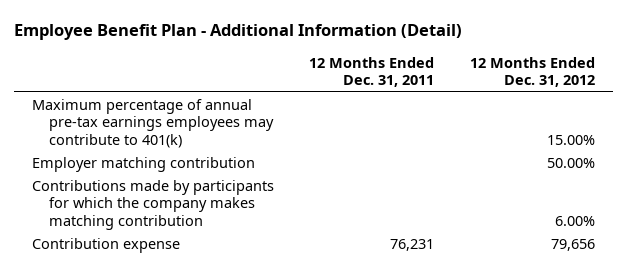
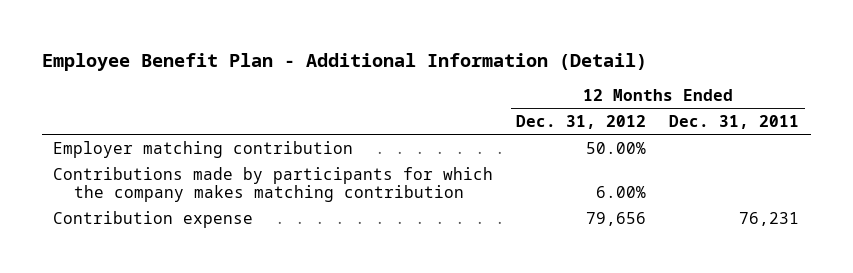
- | 12 Months Ended Dec. 31, 2011 | 12 Months Ended Dec. 31, 2012
+ | 12 Months Ended Dec. 31, 2012 | 12 Months Ended Dec. 31, 2011
- Maximum percentage of annual pre-tax earnings employees may contribute to 401(k) | | 15.00%

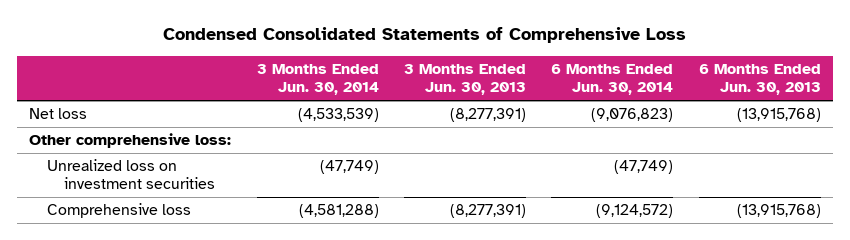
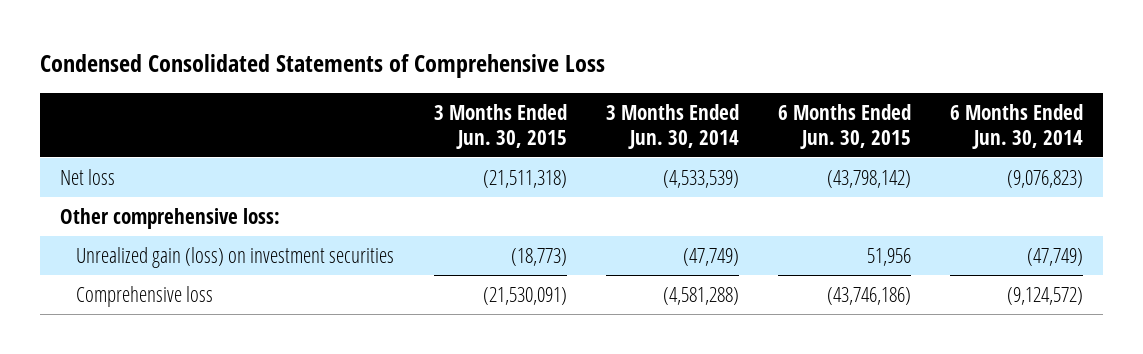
- | 3 Months Ended Jun. 30, 2014 | 3 Months Ended Jun. 30, 2013 | 6 Months Ended Jun. 30, 2014 | 6 Months Ended Jun. 30, 2013
+ | 3 Months Ended Jun. 30, 2015 | 3 Months Ended Jun. 30, 2014 | 6 Months Ended Jun. 30, 2015 | 6 Months Ended Jun. 30, 2014
- Unrealized loss on investment securities | (47,749) | | (47,749) |
+ Unrealized gain (loss) on investment securities | (18,773) | (47,749) | 51,956 | (47,749)

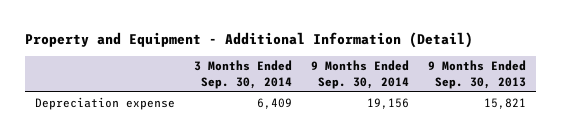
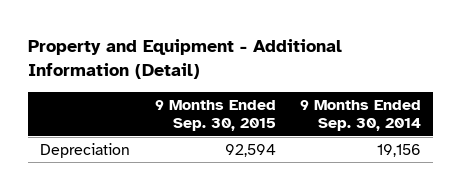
- | 3 Months Ended Sep. 30, 2014 | 9 Months Ended Sep. 30, 2014 | 9 Months Ended Sep. 30, 2013
+ | 9 Months Ended Sep. 30, 2015 | 9 Months Ended Sep. 30, 2014
- Depreciation expense | 6,409 | 19,156 | 15,821
+ Depreciation | 92,594 | 19,156

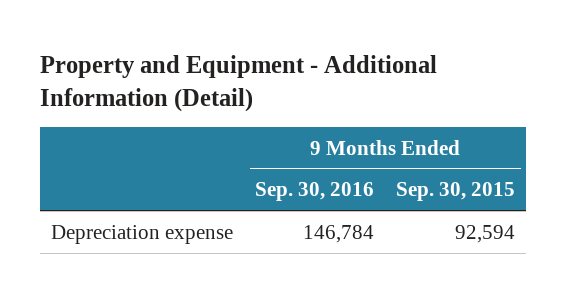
- | 9 Months Ended Sep. 30, 2015 | 9 Months Ended Sep. 30, 2014
+ | 9 Months Ended Sep. 30, 2016 | 9 Months Ended Sep. 30, 2015
- Depreciation | 92,594 | 19,156
+ Depreciation expense | 146,784 | 92,594

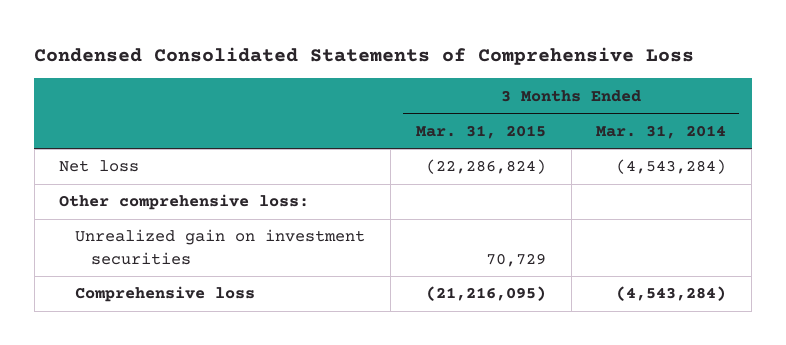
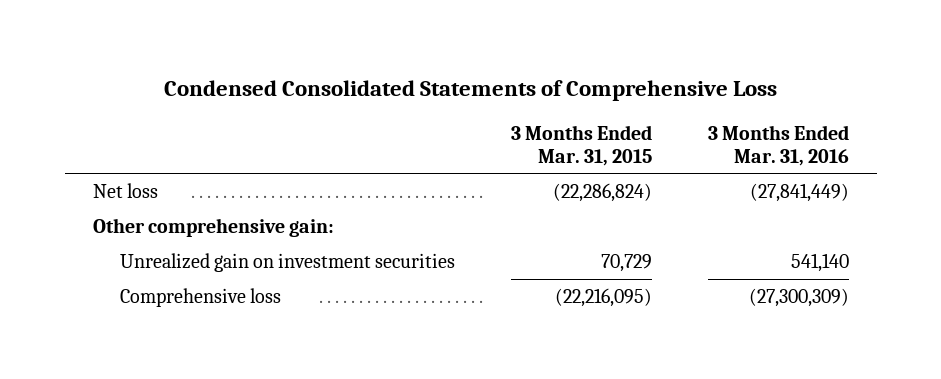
- | 3 Months Ended Mar. 31, 2015 | 3 Months Ended Mar. 31, 2014
+ | 3 Months Ended Mar. 31, 2015 | 3 Months Ended Mar. 31, 2016
- Other comprehensive loss:
+ Other comprehensive gain:
- Comprehensive loss | (21,216,095) | (4,543,284)
+ Comprehensive loss | (22,216,095) | (27,300,309)

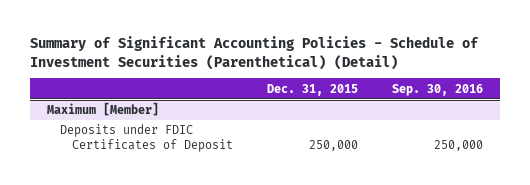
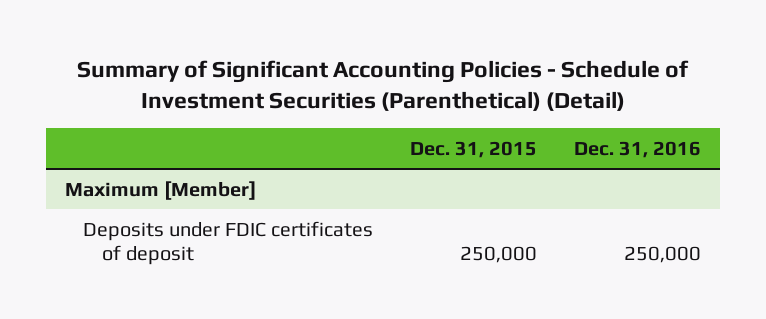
- | Dec. 31, 2015 | Sep. 30, 2016
+ | Dec. 31, 2015 | Dec. 31, 2016
@ Maximum [Member]
- Deposits under FDIC Certificates of Deposit | 250,000 | 250,000
+ Deposits under FDIC certificates of deposit | 250,000 | 250,000

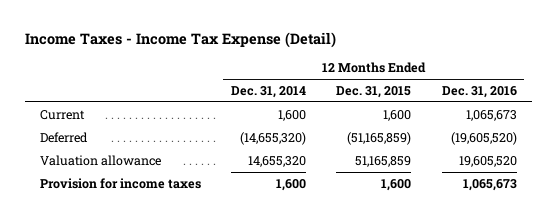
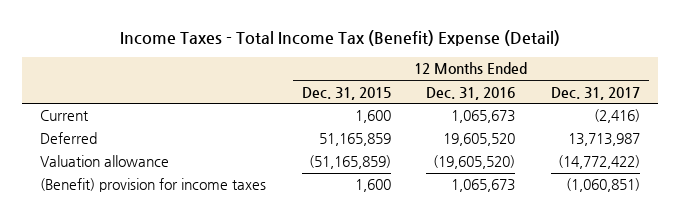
- Income Taxes - Income Tax Expense (Detail)
+ Income Taxes - Total Income Tax (Benefit) Expense (Detail)
- | 12 Months Ended Dec. 31, 2014 | 12 Months Ended Dec. 31, 2015 | 12 Months Ended Dec. 31, 2016
+ | 12 Months Ended Dec. 31, 2015 | 12 Months Ended Dec. 31, 2016 | 12 Months Ended Dec. 31, 2017
- Deferred | (14,655,320) | (51,165,859) | (19,605,520)
- Valuation allowance | 14,655,320 | 51,165,859 | 19,605,520
- Provision for income taxes | 1,600 | 1,600 | 1,065,673
+ Deferred | 51,165,859 | 19,605,520 | 13,713,987
+ Valuation allowance | (51,165,859) | (19,605,520) | (14,772,422)
+ (Benefit) provision for income taxes | 1,600 | 1,065,673 | (1,060,851)

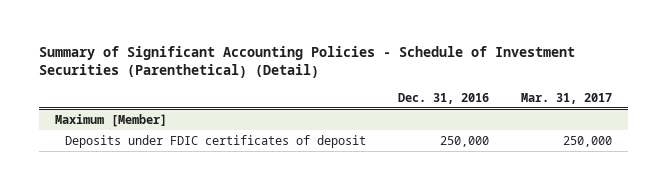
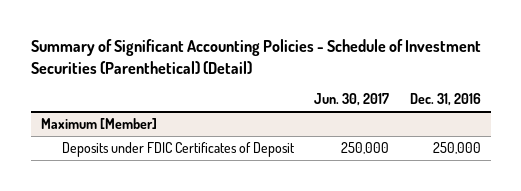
- | Dec. 31, 2016 | Mar. 31, 2017
+ | Jun. 30, 2017 | Dec. 31, 2016
@ Maximum [Member]
- Deposits under FDIC certificates of deposit | 250,000 | 250,000
+ Deposits under FDIC Certificates of Deposit | 250,000 | 250,000

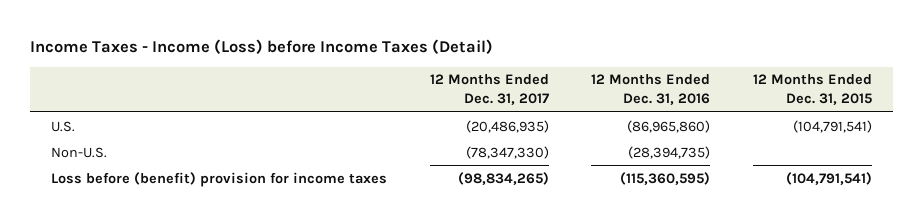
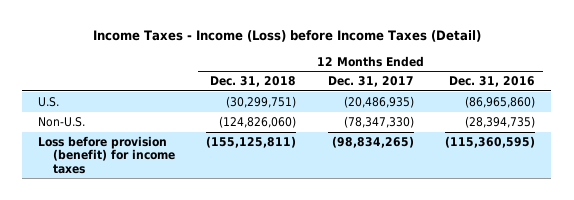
- | 12 Months Ended Dec. 31, 2017 | 12 Months Ended Dec. 31, 2016 | 12 Months Ended Dec. 31, 2015
+ | 12 Months Ended Dec. 31, 2018 | 12 Months Ended Dec. 31, 2017 | 12 Months Ended Dec. 31, 2016
- Loss before (benefit) provision for income taxes | (98,834,265) | (115,360,595) | (104,791,541)
+ Loss before provision (benefit) for income taxes | (155,125,811) | (98,834,265) | (115,360,595)

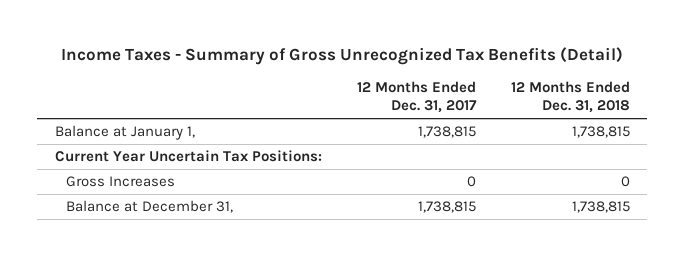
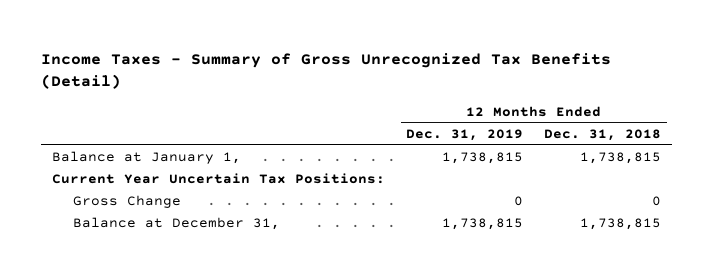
- | 12 Months Ended Dec. 31, 2017 | 12 Months Ended Dec. 31, 2018
+ | 12 Months Ended Dec. 31, 2019 | 12 Months Ended Dec. 31, 2018
- Gross Increases | 0 | 0
+ Gross Change | 0 | 0

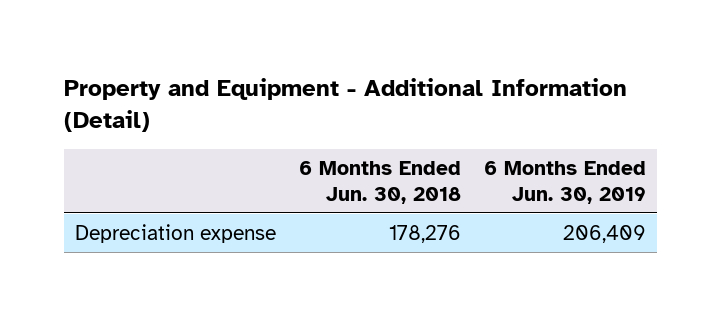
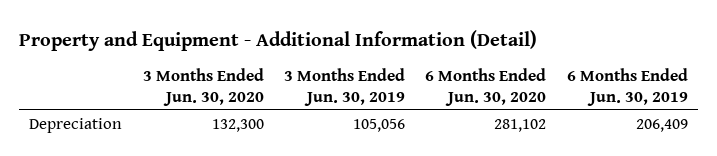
- | 6 Months Ended Jun. 30, 2018 | 6 Months Ended Jun. 30, 2019
+ | 3 Months Ended Jun. 30, 2020 | 3 Months Ended Jun. 30, 2019 | 6 Months Ended Jun. 30, 2020 | 6 Months Ended Jun. 30, 2019
- Depreciation expense | 178,276 | 206,409
+ Depreciation | 132,300 | 105,056 | 281,102 | 206,409

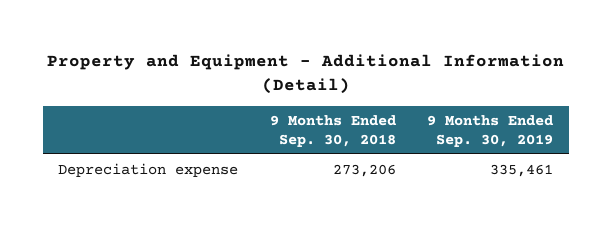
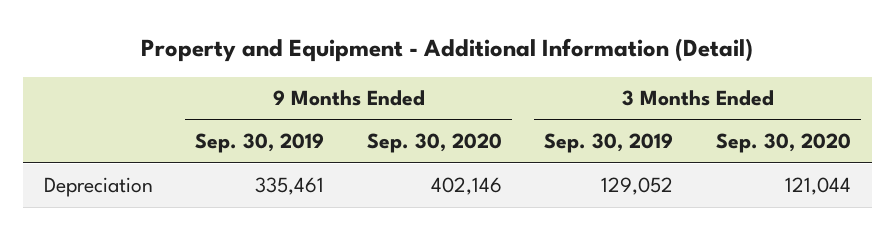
- | 9 Months Ended Sep. 30, 2018 | 9 Months Ended Sep. 30, 2019
+ | 9 Months Ended Sep. 30, 2019 | 9 Months Ended Sep. 30, 2020 | 3 Months Ended Sep. 30, 2019 | 3 Months Ended Sep. 30, 2020
- Depreciation expense | 273,206 | 335,461
+ Depreciation | 335,461 | 402,146 | 129,052 | 121,044

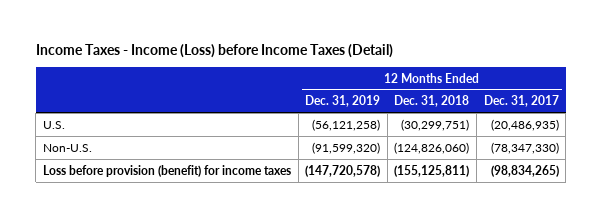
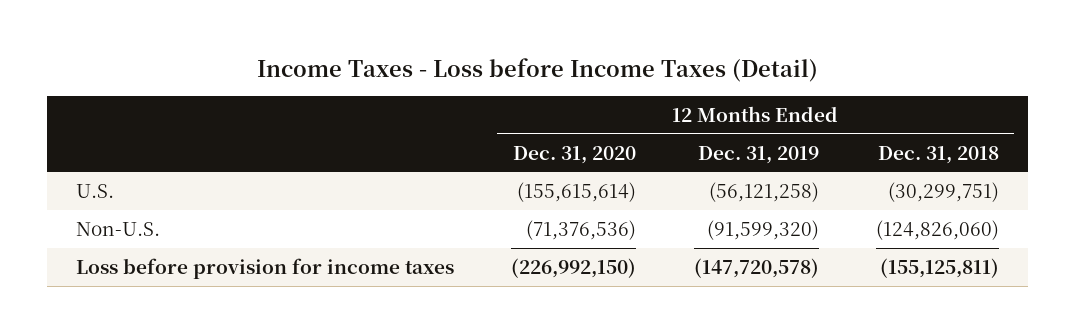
- Income Taxes - Income (Loss) before Income Taxes (Detail)
+ Income Taxes - Loss before Income Taxes (Detail)
- | 12 Months Ended Dec. 31, 2019 | 12 Months Ended Dec. 31, 2018 | 12 Months Ended Dec. 31, 2017
+ | 12 Months Ended Dec. 31, 2020 | 12 Months Ended Dec. 31, 2019 | 12 Months Ended Dec. 31, 2018
- Loss before provision (benefit) for income taxes | (147,720,578) | (155,125,811) | (98,834,265)
+ Loss before provision for income taxes | (226,992,150) | (147,720,578) | (155,125,811)

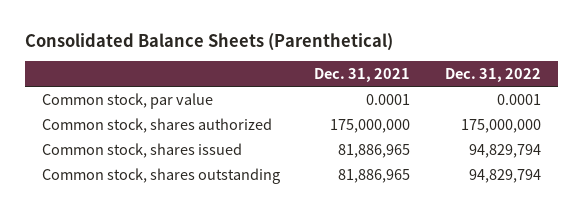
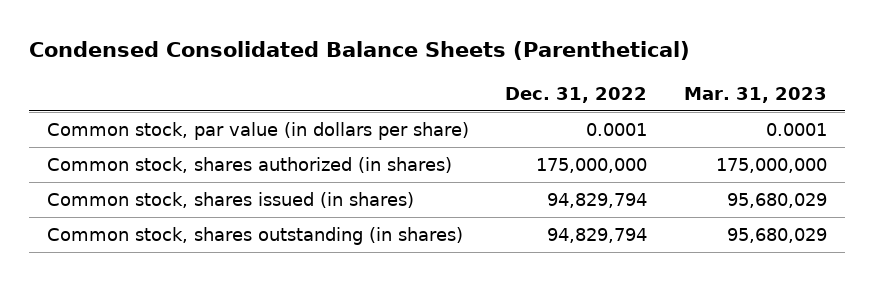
- Consolidated Balance Sheets (Parenthetical)
+ Condensed Consolidated Balance Sheets (Parenthetical)
- | Dec. 31, 2021 | Dec. 31, 2022
+ | Dec. 31, 2022 | Mar. 31, 2023
- Common stock, par value | 0.0001 | 0.0001
- Common stock, shares authorized | 175,000,000 | 175,000,000
- Common stock, shares issued | 81,886,965 | 94,829,794
- Common stock, shares outstanding | 81,886,965 | 94,829,794
+ Common stock, par value (in dollars per share) | 0.0001 | 0.0001
+ Common stock, shares authorized (in shares) | 175,000,000 | 175,000,000
+ Common stock, shares issued (in shares) | 94,829,794 | 95,680,029
+ Common stock, shares outstanding (in shares) | 94,829,794 | 95,680,029

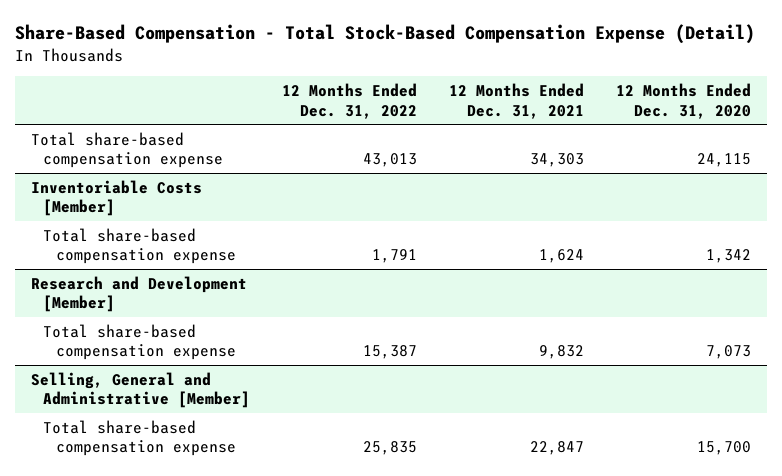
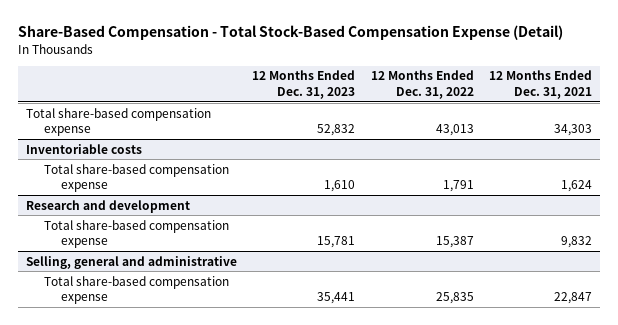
- | 12 Months Ended Dec. 31, 2022 | 12 Months Ended Dec. 31, 2021 | 12 Months Ended Dec. 31, 2020
+ | 12 Months Ended Dec. 31, 2023 | 12 Months Ended Dec. 31, 2022 | 12 Months Ended Dec. 31, 2021
- Inventoriable Costs [Member]
+ Inventoriable costs
- Research and Development [Member]
+ Research and development
- Selling, General and Administrative [Member]
+ Selling, general and administrative

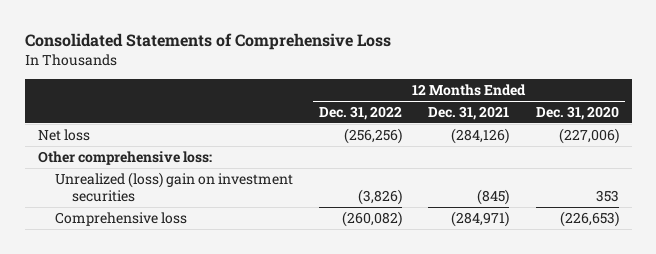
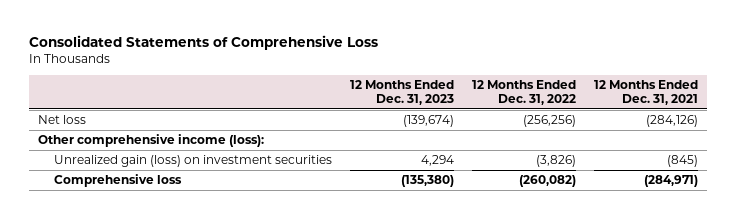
- | 12 Months Ended Dec. 31, 2022 | 12 Months Ended Dec. 31, 2021 | 12 Months Ended Dec. 31, 2020
+ | 12 Months Ended Dec. 31, 2023 | 12 Months Ended Dec. 31, 2022 | 12 Months Ended Dec. 31, 2021
- Other comprehensive loss:
- Unrealized (loss) gain on investment securities | (3,826) | (845) | 353
+ Other comprehensive income (loss):
+ Unrealized gain (loss) on investment securities | 4,294 | (3,826) | (845)

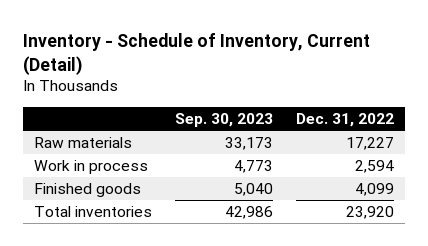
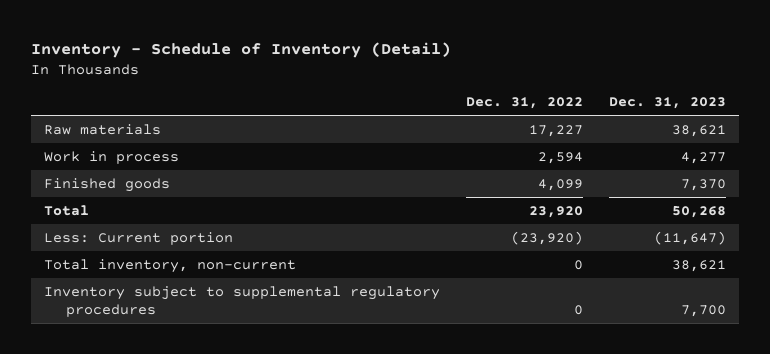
- Inventory - Schedule of Inventory, Current (Detail)
+ Inventory - Schedule of Inventory (Detail)
- | Sep. 30, 2023 | Dec. 31, 2022
+ | Dec. 31, 2022 | Dec. 31, 2023
- Total inventories | 42,986 | 23,920
+ Total | 23,920 | 50,268
+ Less: Current portion | (23,920) | (11,647)
+ Total inventory, non-current | 0 | 38,621
+ Inventory subject to supplemental regulatory procedures | 0 | 7,700

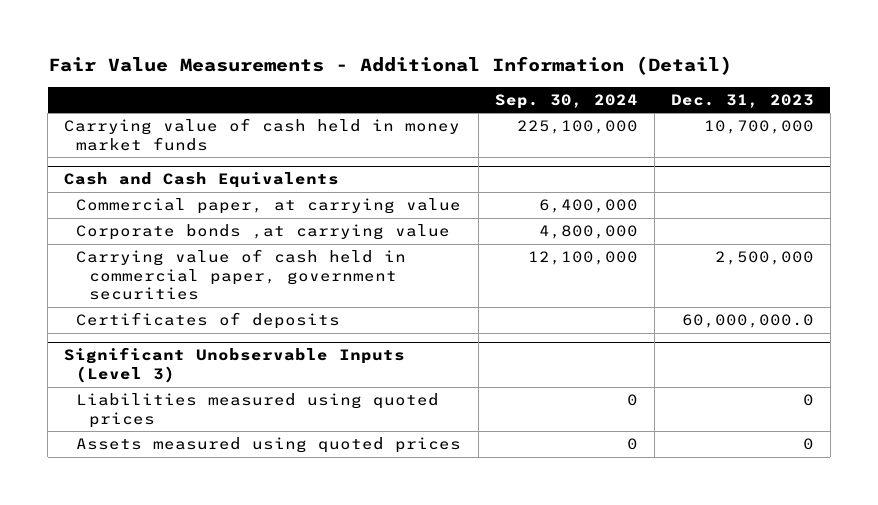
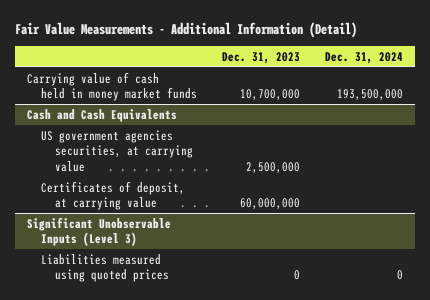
- | Sep. 30, 2024 | Dec. 31, 2023
+ | Dec. 31, 2023 | Dec. 31, 2024
@ Cash and Cash Equivalents
- Commercial paper, at carrying value | 6,400,000 |
- Corporate bonds ,at carrying value | 4,800,000 |
- Carrying value of cash held in commercial paper, government securities | 12,100,000 | 2,500,000
- Certificates of deposits | | 60,000,000.0
+ US government agencies securities, at carrying value | 2,500,000 |
+ Certificates of deposit, at carrying value | 60,000,000 |
@ Significant Unobservable Inputs (Level 3)
- Assets measured using quoted prices | 0 | 0

